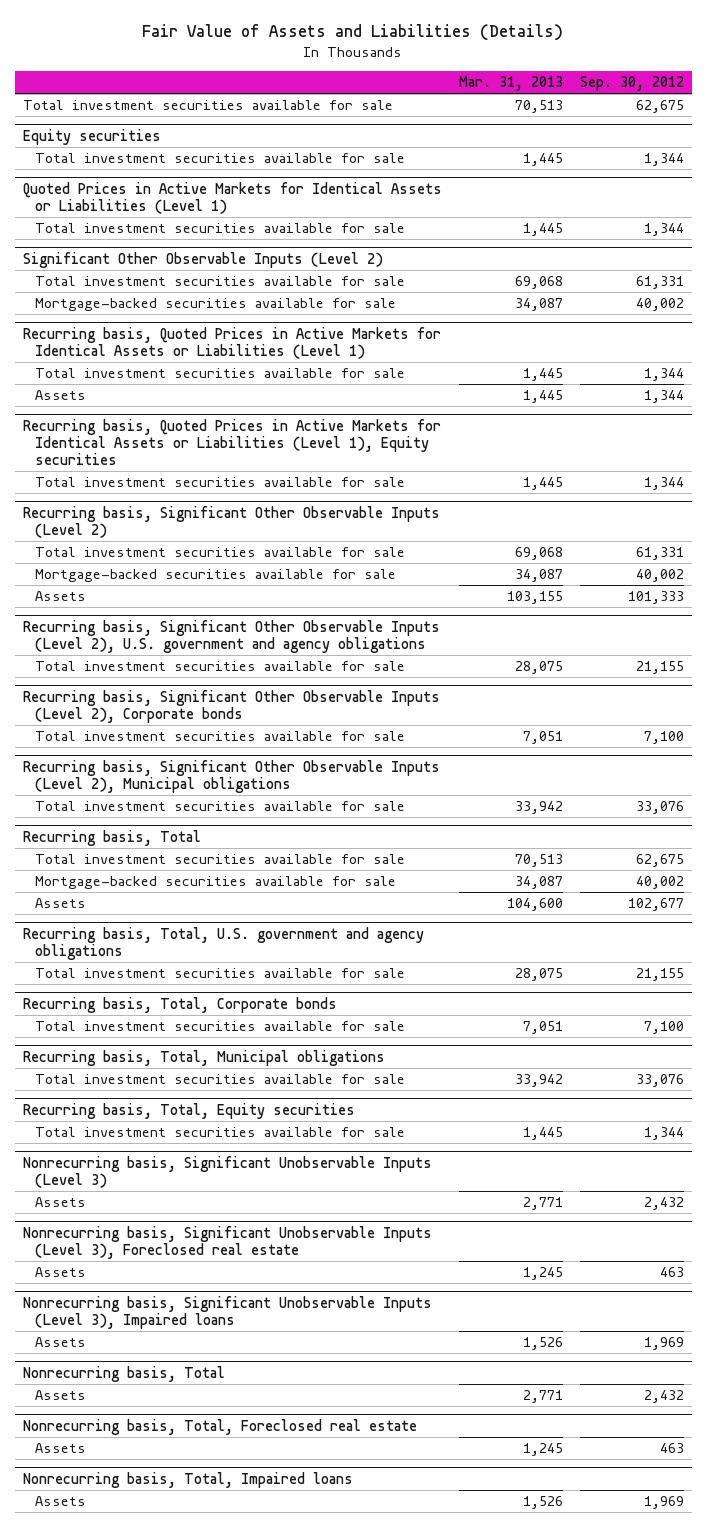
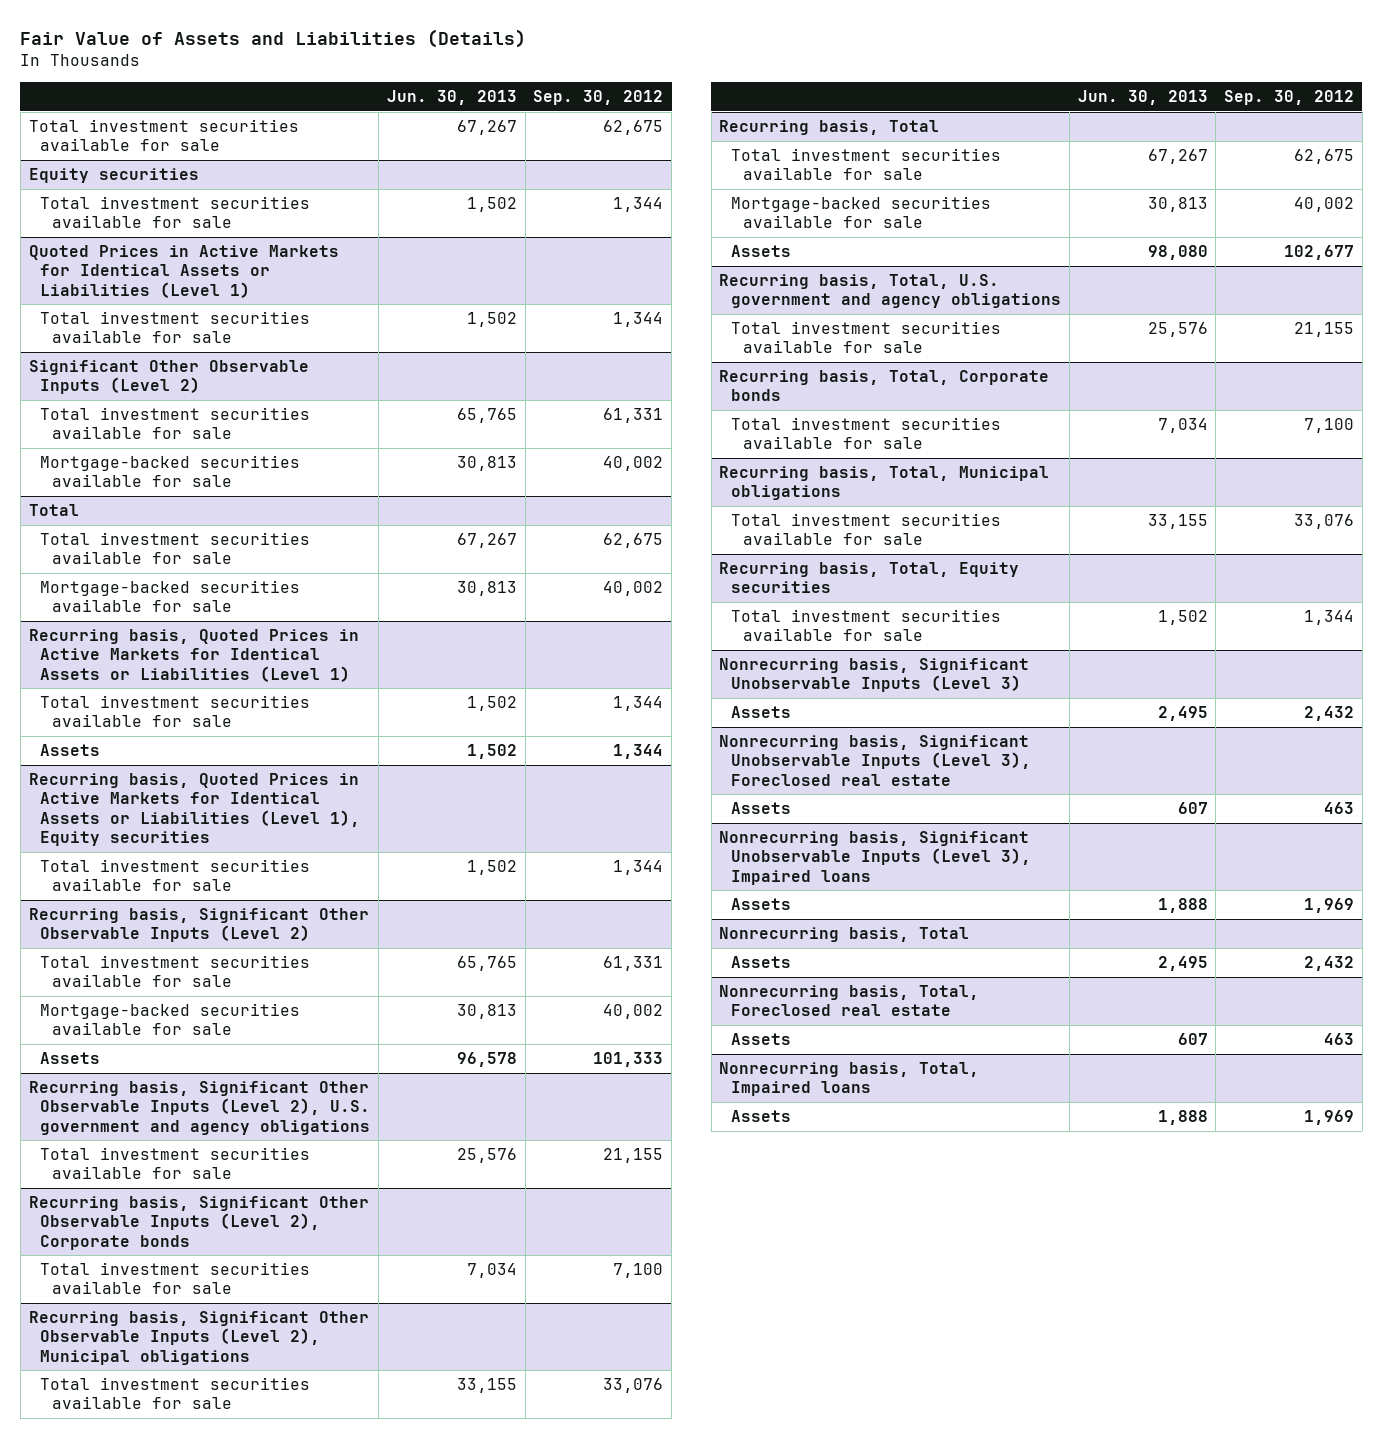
- | Mar. 31, 2013 | Sep. 30, 2012
+ | Jun. 30, 2013 | Sep. 30, 2012
+ Total
+ Total investment securities available for sale | 67,267 | 62,675
+ Mortgage-backed securities available for sale | 30,813 | 40,002

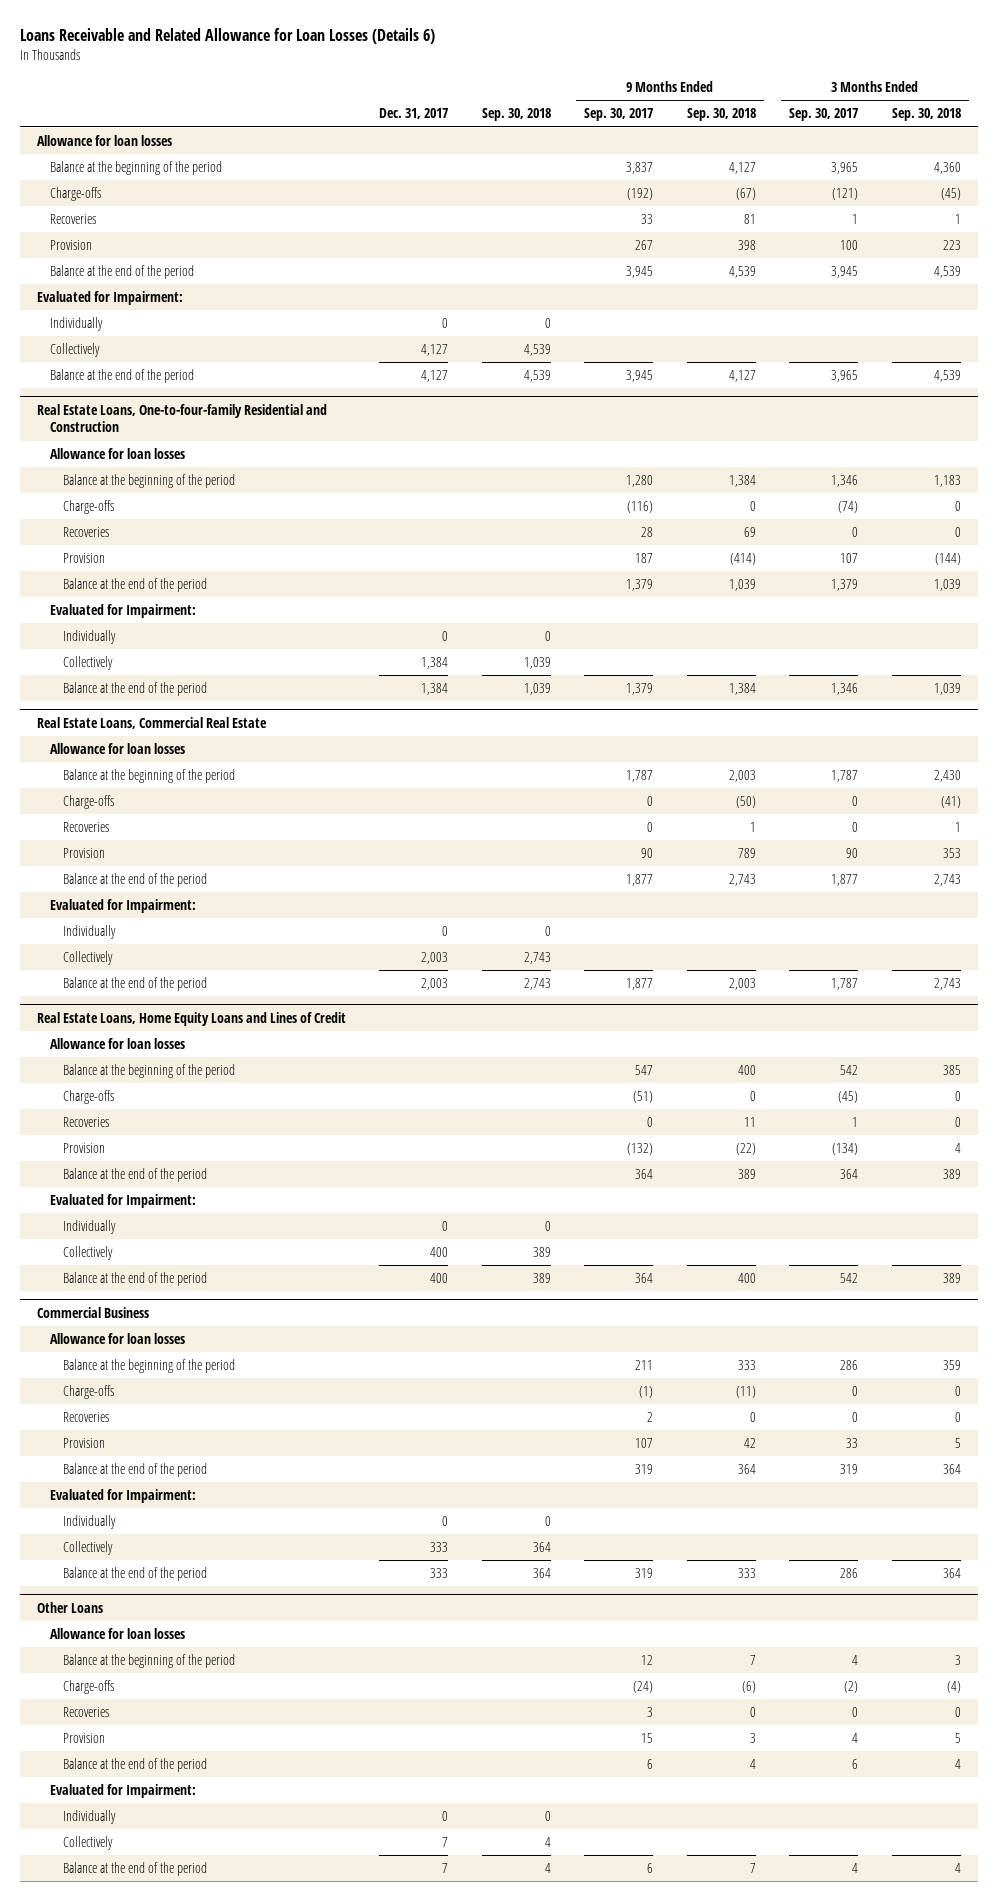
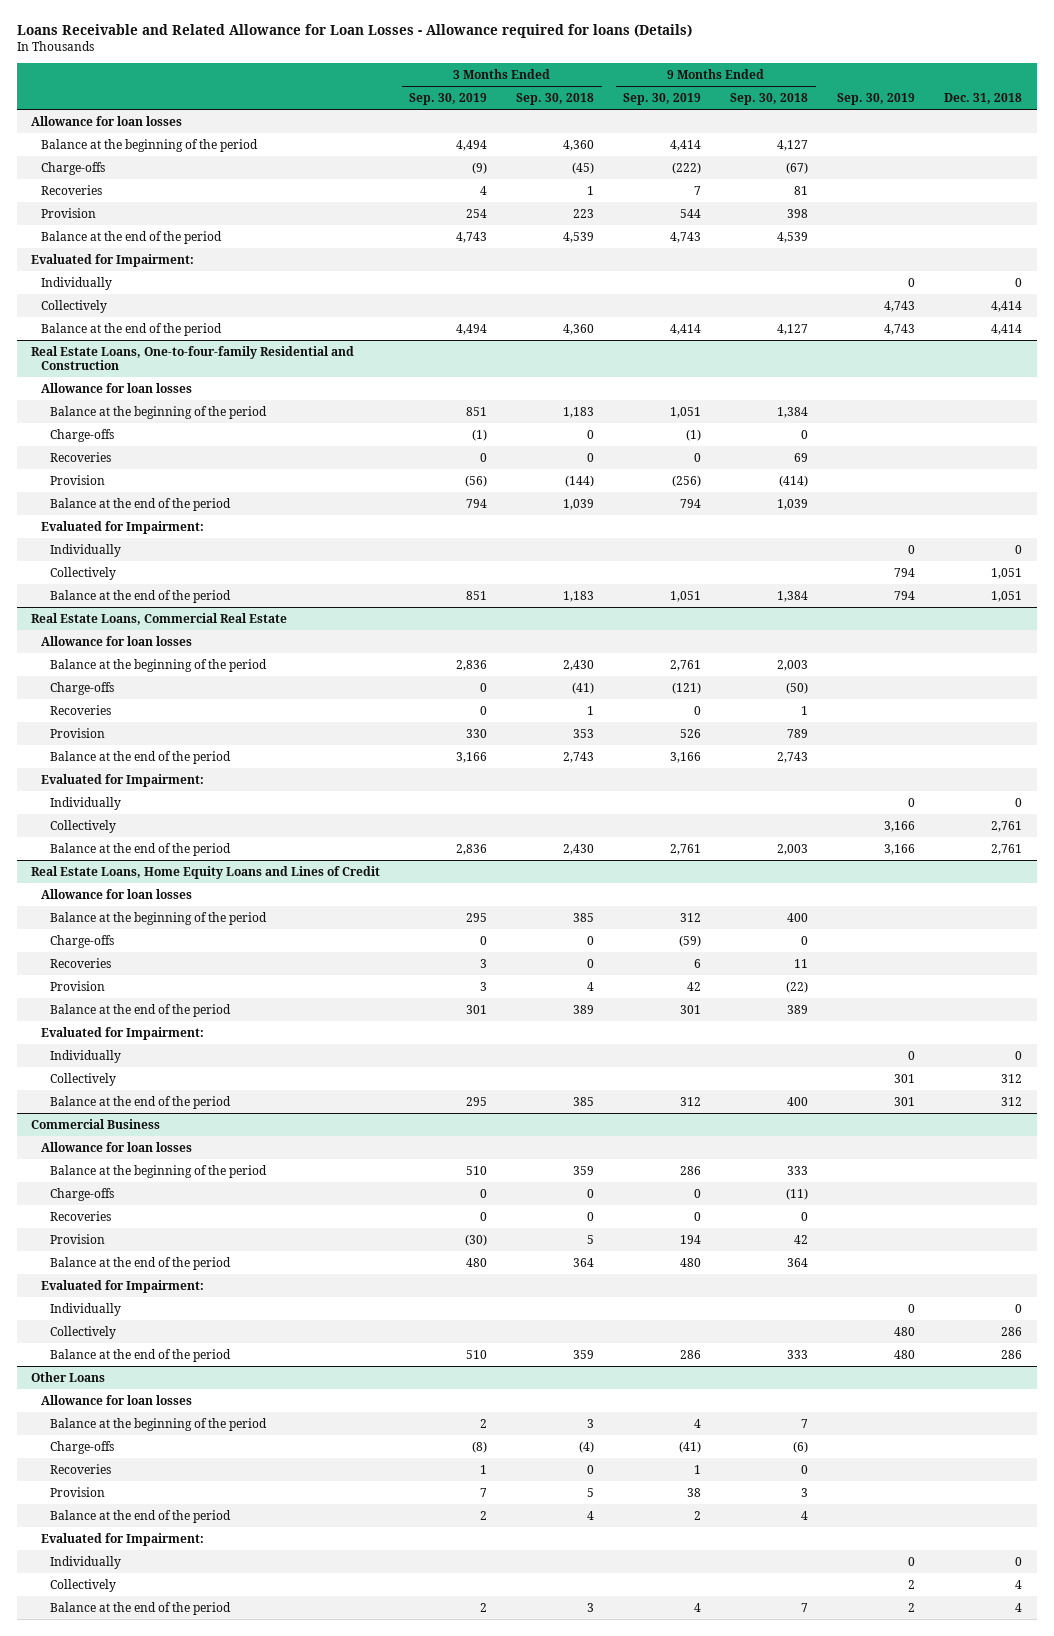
- Loans Receivable and Related Allowance for Loan Losses (Details 6)
+ Loans Receivable and Related Allowance for Loan Losses - Allowance required for loans (Details)
- | Dec. 31, 2017 | Sep. 30, 2018 | 9 Months Ended Sep. 30, 2017 | 9 Months Ended Sep. 30, 2018 | 3 Months Ended Sep. 30, 2017 | 3 Months Ended Sep. 30, 2018
+ | 3 Months Ended Sep. 30, 2019 | 3 Months Ended Sep. 30, 2018 | 9 Months Ended Sep. 30, 2019 | 9 Months Ended Sep. 30, 2018 | Sep. 30, 2019 | Dec. 31, 2018
- Balance at the end of the period | 4,127 | 4,539 | 3,945 | 4,127 | 3,965 | 4,539
+ Balance at the end of the period | 4,494 | 4,360 | 4,414 | 4,127 | 4,743 | 4,414
@ Real Estate Loans, One-to-four-family Residential and Construction
- Balance at the end of the period | 1,384 | 1,039 | 1,379 | 1,384 | 1,346 | 1,039
+ Balance at the end of the period | 851 | 1,183 | 1,051 | 1,384 | 794 | 1,051
@ Real Estate Loans, Commercial Real Estate
- Balance at the end of the period | 2,003 | 2,743 | 1,877 | 2,003 | 1,787 | 2,743
+ Balance at the end of the period | 2,836 | 2,430 | 2,761 | 2,003 | 3,166 | 2,761
@ Real Estate Loans, Home Equity Loans and Lines of Credit
- Balance at the end of the period | 400 | 389 | 364 | 400 | 542 | 389
+ Balance at the end of the period | 295 | 385 | 312 | 400 | 301 | 312
@ Commercial Business
- Balance at the end of the period | 333 | 364 | 319 | 333 | 286 | 364
+ Balance at the end of the period | 510 | 359 | 286 | 333 | 480 | 286
@ Other Loans
- Balance at the end of the period | 7 | 4 | 6 | 7 | 4 | 4
+ Balance at the end of the period | 2 | 3 | 4 | 7 | 2 | 4

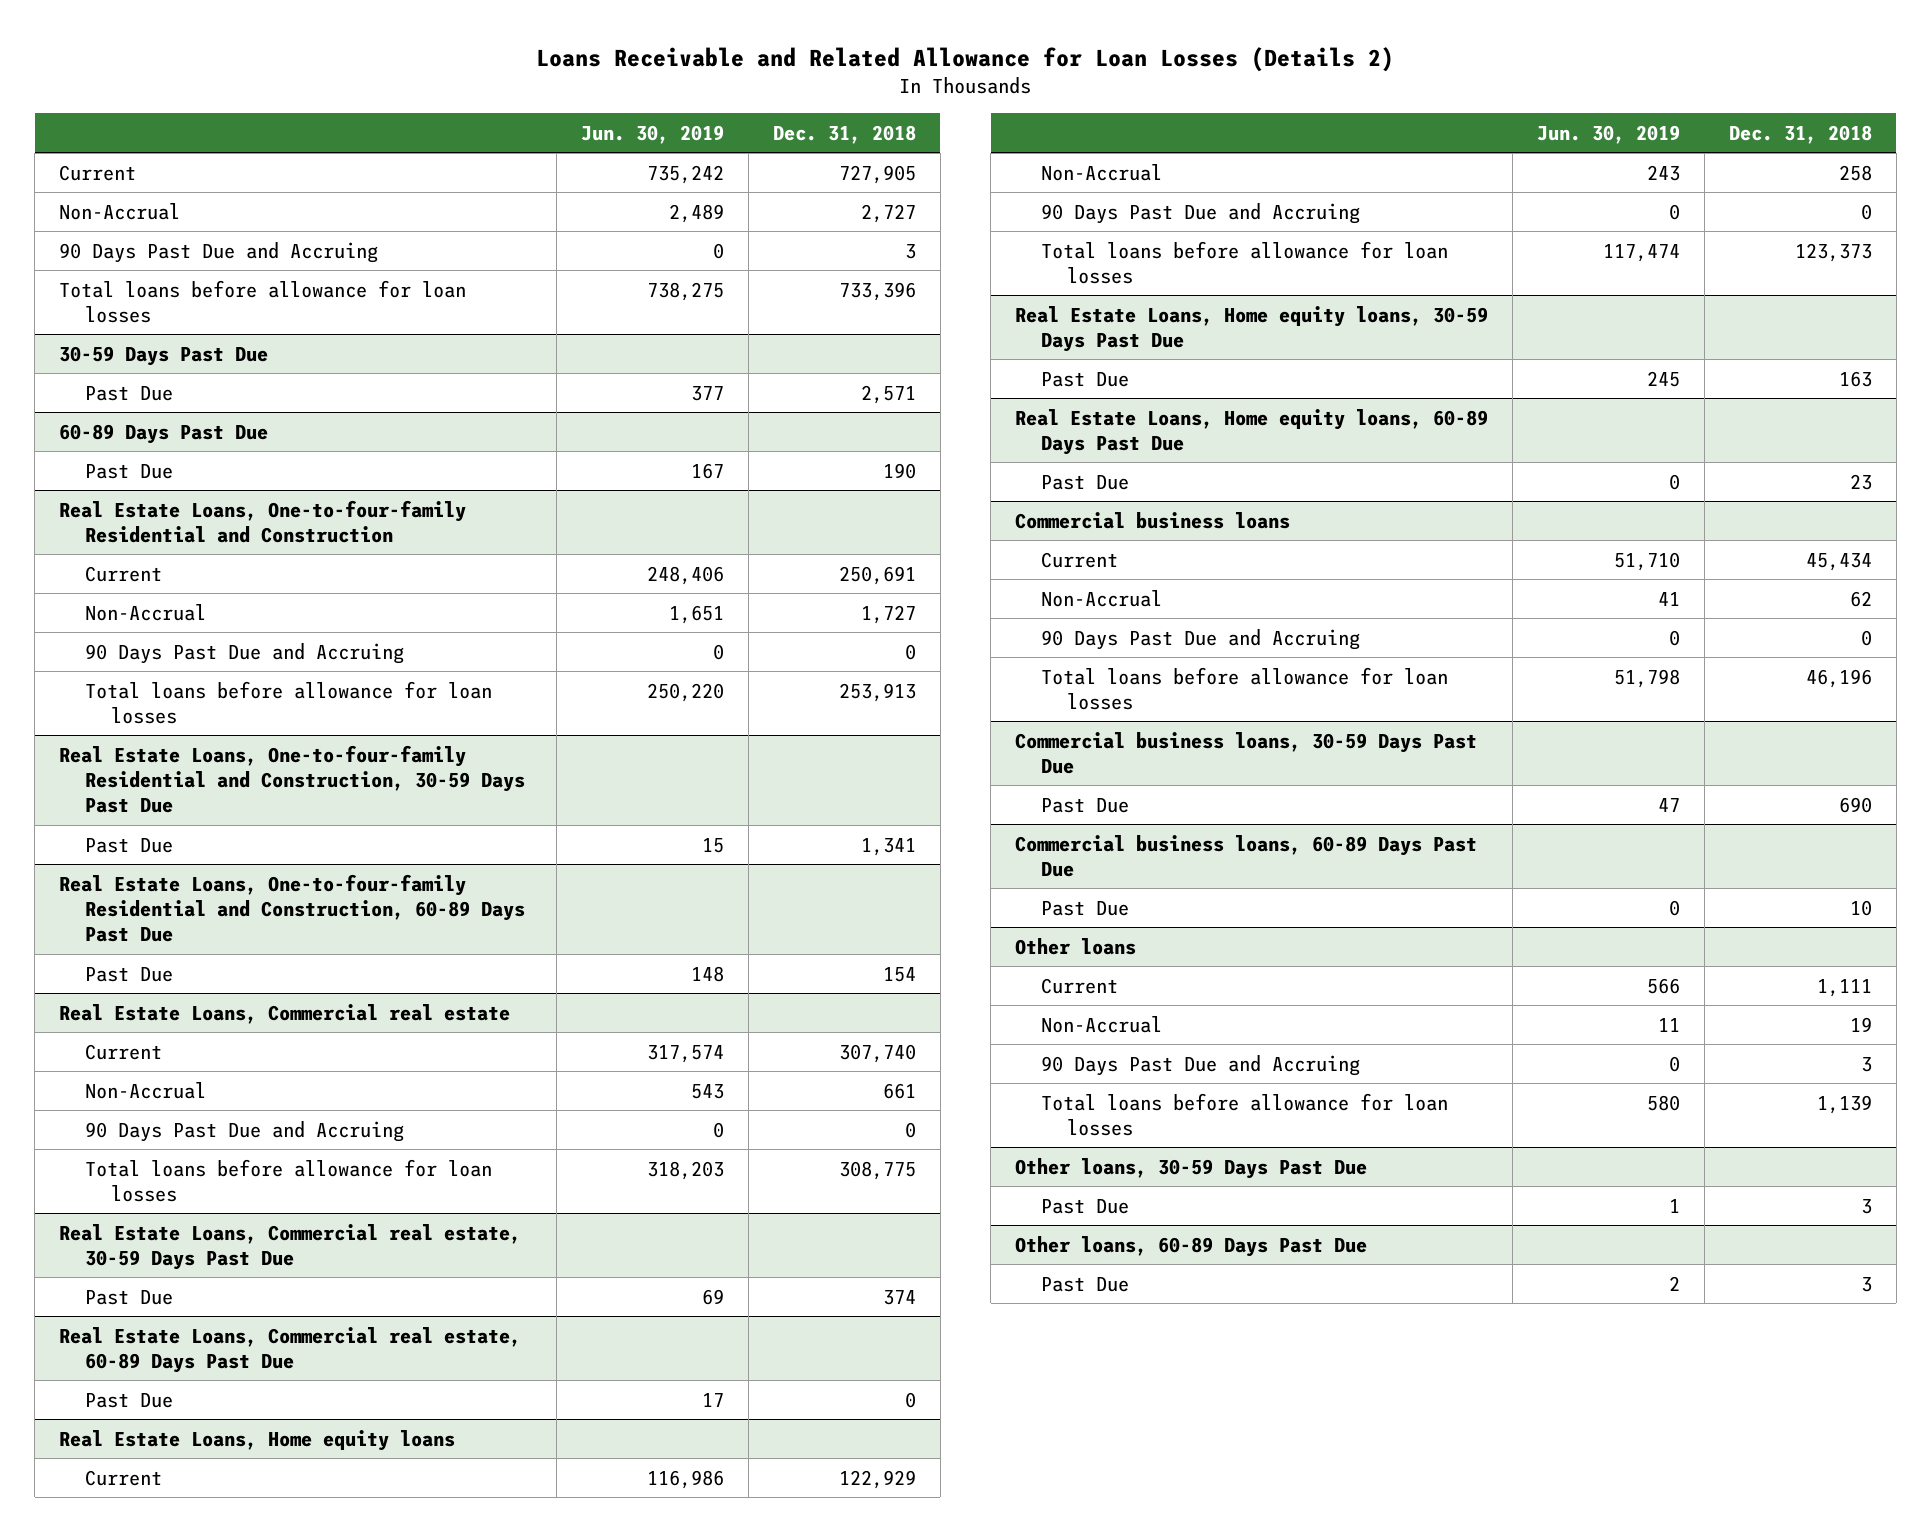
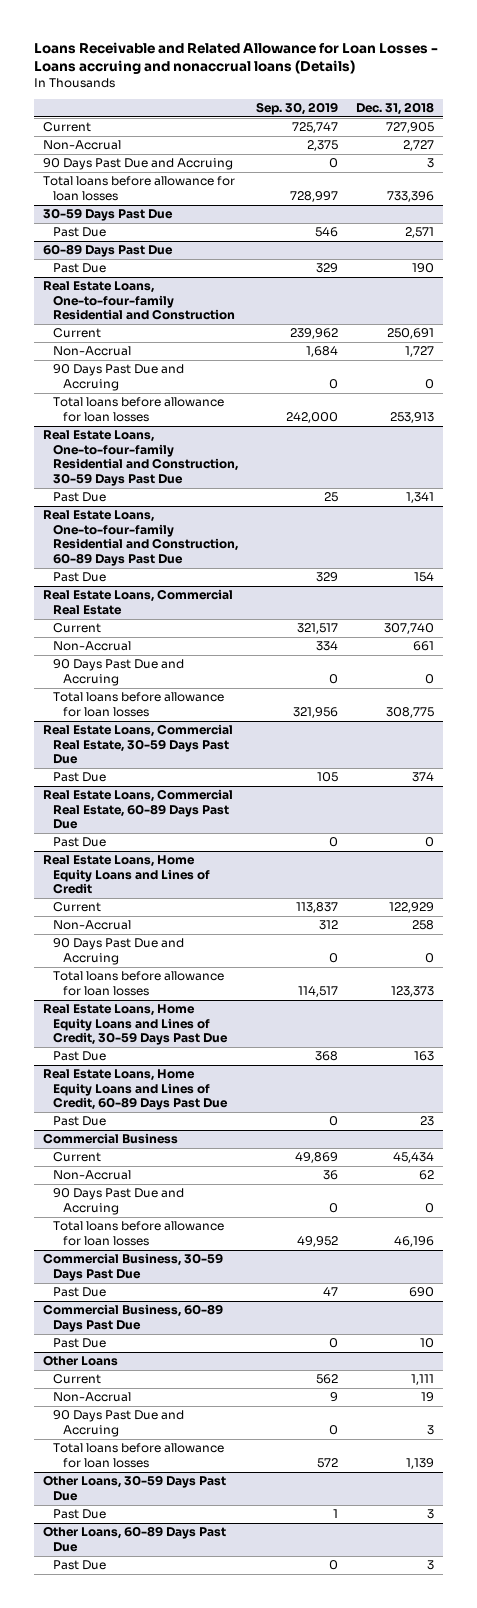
- Loans Receivable and Related Allowance for Loan Losses (Details 2)
+ Loans Receivable and Related Allowance for Loan Losses - Loans accruing and nonaccrual loans (Details)
- | Jun. 30, 2019 | Dec. 31, 2018
+ | Sep. 30, 2019 | Dec. 31, 2018
- Real Estate Loans, Commercial real estate
+ Real Estate Loans, Commercial Real Estate
- Real Estate Loans, Commercial real estate, 30-59 Days Past Due
+ Real Estate Loans, Commercial Real Estate, 30-59 Days Past Due
- Real Estate Loans, Commercial real estate, 60-89 Days Past Due
+ Real Estate Loans, Commercial Real Estate, 60-89 Days Past Due
- Real Estate Loans, Home equity loans
+ Real Estate Loans, Home Equity Loans and Lines of Credit
- Real Estate Loans, Home equity loans, 30-59 Days Past Due
+ Real Estate Loans, Home Equity Loans and Lines of Credit, 30-59 Days Past Due
- Real Estate Loans, Home equity loans, 60-89 Days Past Due
+ Real Estate Loans, Home Equity Loans and Lines of Credit, 60-89 Days Past Due
- Commercial business loans
+ Commercial Business
- Commercial business loans, 30-59 Days Past Due
+ Commercial Business, 30-59 Days Past Due
- Commercial business loans, 60-89 Days Past Due
+ Commercial Business, 60-89 Days Past Due
- Other loans
+ Other Loans
- Other loans, 30-59 Days Past Due
+ Other Loans, 30-59 Days Past Due
- Other loans, 60-89 Days Past Due
+ Other Loans, 60-89 Days Past Due

